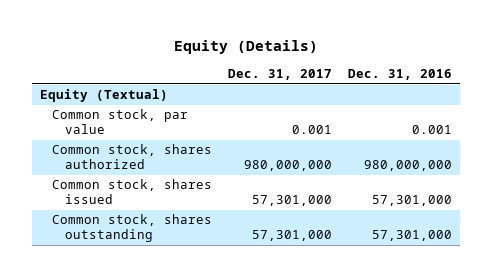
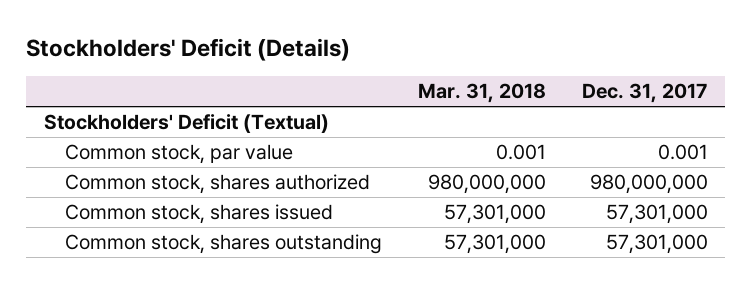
- Equity (Details)
+ Stockholders' Deficit (Details)
- | Dec. 31, 2017 | Dec. 31, 2016
+ | Mar. 31, 2018 | Dec. 31, 2017
- Equity (Textual)
+ Stockholders' Deficit (Textual)

